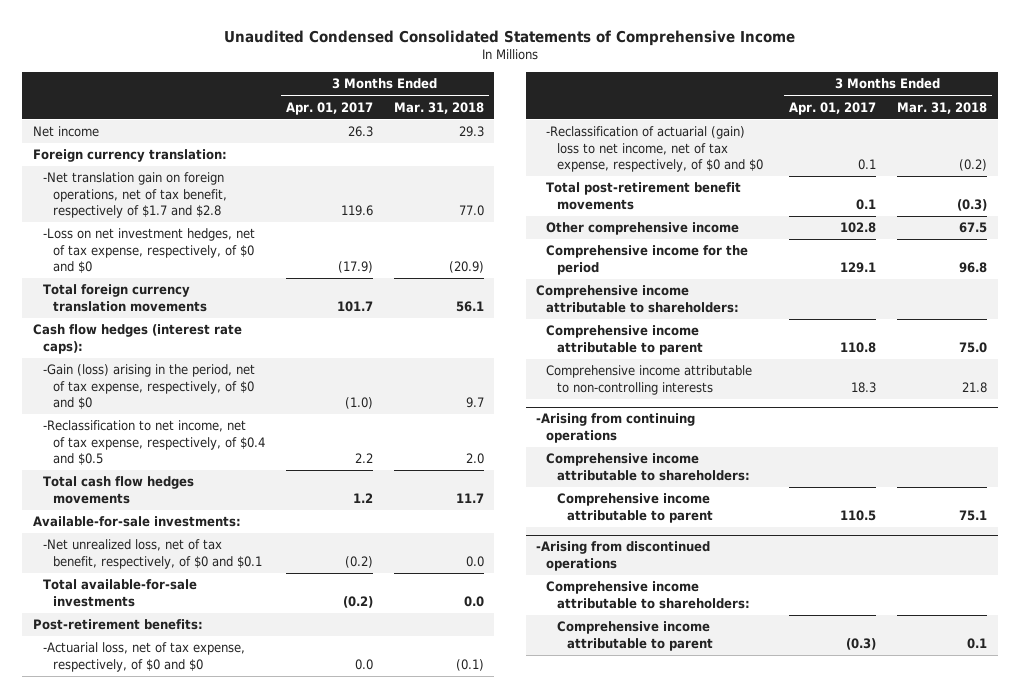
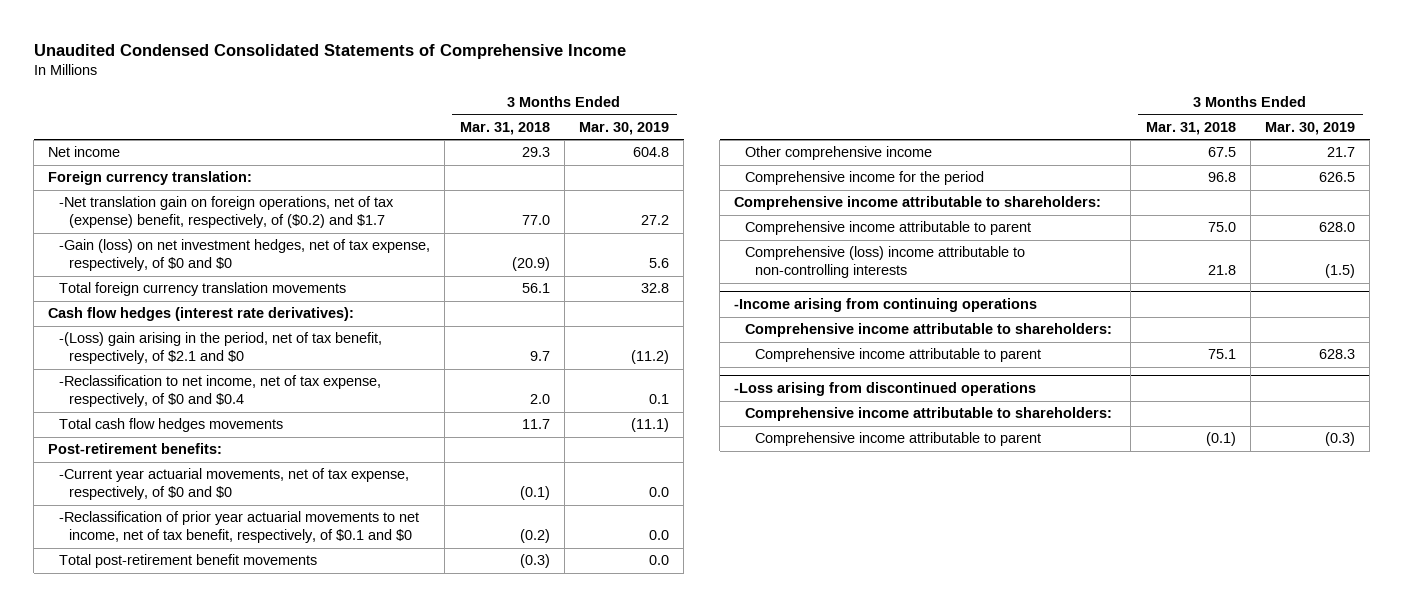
- | 3 Months Ended Apr. 01, 2017 | 3 Months Ended Mar. 31, 2018
+ | 3 Months Ended Mar. 31, 2018 | 3 Months Ended Mar. 30, 2019
- -Net translation gain on foreign operations, net of tax benefit, respectively of $1.7 and $2.8 | 119.6 | 77.0
- -Loss on net investment hedges, net of tax expense, respectively, of $0 and $0 | (17.9) | (20.9)
+ -Net translation gain on foreign operations, net of tax (expense) benefit, respectively, of ($0.2) and $1.7 | 77.0 | 27.2
+ -Gain (loss) on net investment hedges, net of tax expense, respectively, of $0 and $0 | (20.9) | 5.6
- Cash flow hedges (interest rate caps):
- -Gain (loss) arising in the period, net of tax expense, respectively, of $0 and $0 | (1.0) | 9.7
- -Reclassification to net income, net of tax expense, respectively, of $0.4 and $0.5 | 2.2 | 2.0
+ Cash flow hedges (interest rate derivatives):
+ -(Loss) gain arising in the period, net of tax benefit, respectively, of $2.1 and $0 | 9.7 | (11.2)
+ -Reclassification to net income, net of tax expense, respectively, of $0 and $0.4 | 2.0 | 0.1
- Available-for-sale investments:
- -Net unrealized loss, net of tax benefit, respectively, of $0 and $0.1 | (0.2) | 0.0
- Total available-for-sale investments | (0.2) | 0.0
- -Actuarial loss, net of tax expense, respectively, of $0 and $0 | 0.0 | (0.1)
- -Reclassification of actuarial (gain) loss to net income, net of tax expense, respectively, of $0 and $0 | 0.1 | (0.2)
+ -Current year actuarial movements, net of tax expense, respectively, of $0 and $0 | (0.1) | 0.0
+ -Reclassification of prior year actuarial movements to net income, net of tax benefit, respectively, of $0.1 and $0 | (0.2) | 0.0
- Comprehensive income attributable to non-controlling interests | 18.3 | 21.8
- -Arising from continuing operations
+ Comprehensive (loss) income attributable to non-controlling interests | 21.8 | (1.5)
+ -Income arising from continuing operations
- -Arising from discontinued operations
+ -Loss arising from discontinued operations
- Comprehensive income attributable to parent | (0.3) | 0.1
+ Comprehensive income attributable to parent | (0.1) | (0.3)

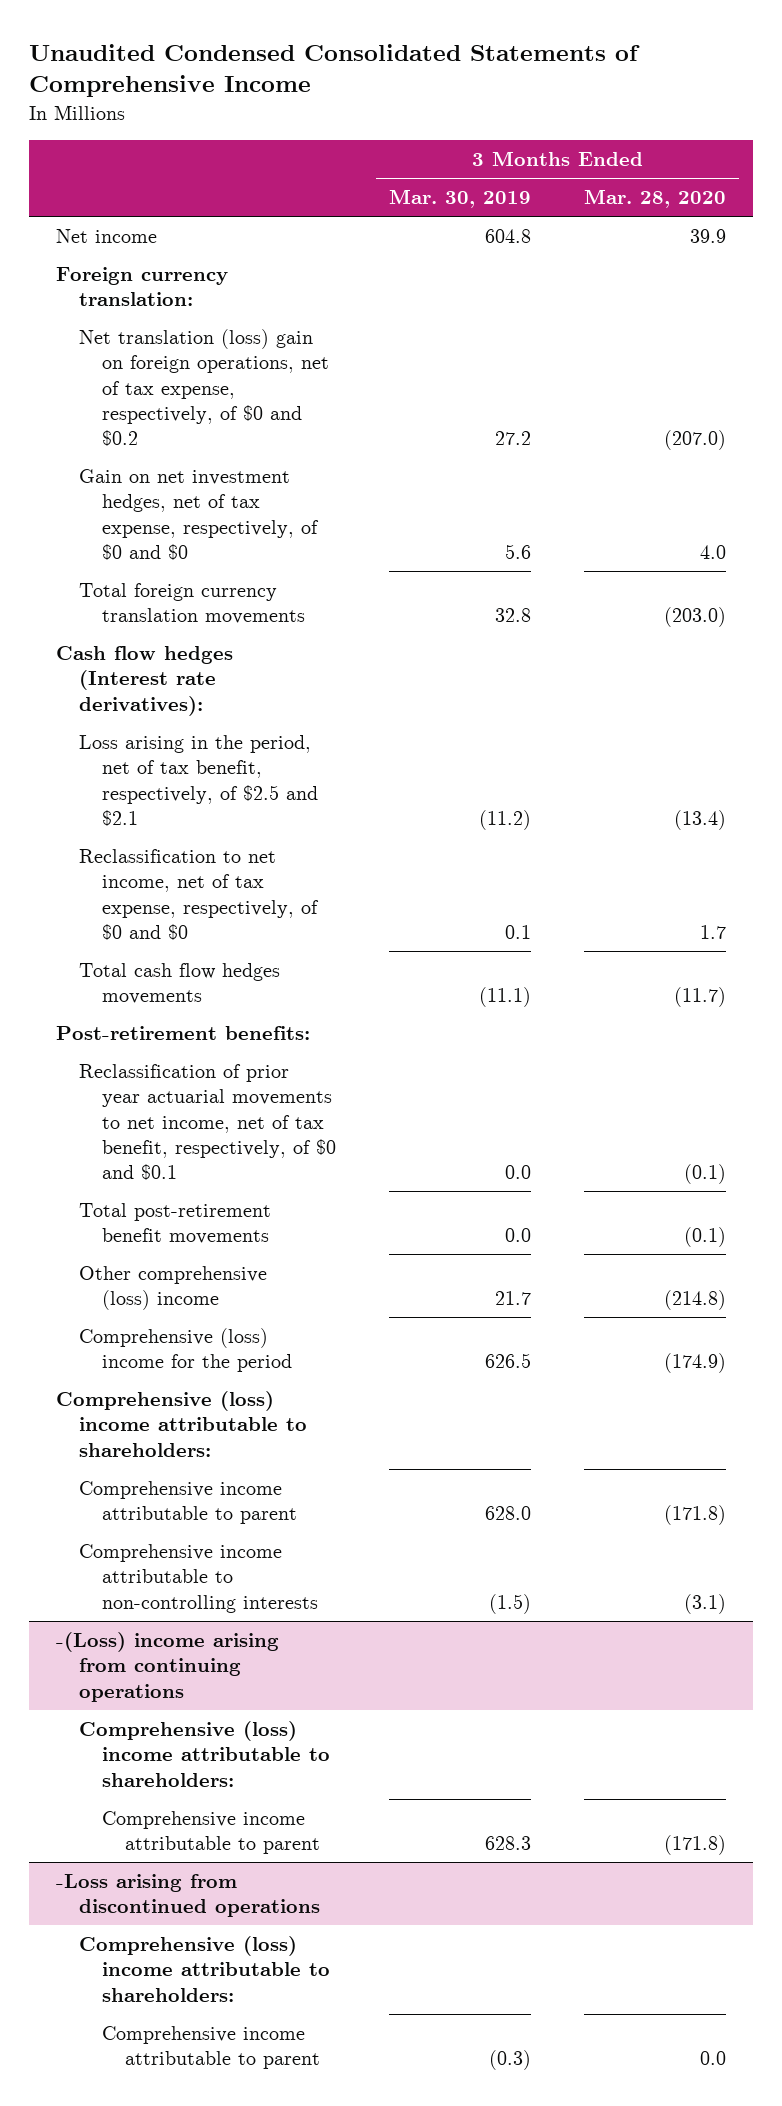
- | 3 Months Ended Mar. 31, 2018 | 3 Months Ended Mar. 30, 2019
+ | 3 Months Ended Mar. 30, 2019 | 3 Months Ended Mar. 28, 2020
- -Net translation gain on foreign operations, net of tax (expense) benefit, respectively, of ($0.2) and $1.7 | 77.0 | 27.2
- -Gain (loss) on net investment hedges, net of tax expense, respectively, of $0 and $0 | (20.9) | 5.6
+ Net translation (loss) gain on foreign operations, net of tax expense, respectively, of $0 and $0.2 | 27.2 | (207.0)
+ Gain on net investment hedges, net of tax expense, respectively, of $0 and $0 | 5.6 | 4.0
- Cash flow hedges (interest rate derivatives):
- -(Loss) gain arising in the period, net of tax benefit, respectively, of $2.1 and $0 | 9.7 | (11.2)
- -Reclassification to net income, net of tax expense, respectively, of $0 and $0.4 | 2.0 | 0.1
+ Cash flow hedges (Interest rate derivatives):
+ Loss arising in the period, net of tax benefit, respectively, of $2.5 and $2.1 | (11.2) | (13.4)
+ Reclassification to net income, net of tax expense, respectively, of $0 and $0 | 0.1 | 1.7
- -Current year actuarial movements, net of tax expense, respectively, of $0 and $0 | (0.1) | 0.0
- -Reclassification of prior year actuarial movements to net income, net of tax benefit, respectively, of $0.1 and $0 | (0.2) | 0.0
+ Reclassification of prior year actuarial movements to net income, net of tax benefit, respectively, of $0 and $0.1 | 0.0 | (0.1)
- Other comprehensive income | 67.5 | 21.7
- Comprehensive income for the period | 96.8 | 626.5
- Comprehensive income attributable to shareholders:
+ Other comprehensive (loss) income | 21.7 | (214.8)
+ Comprehensive (loss) income for the period | 626.5 | (174.9)
+ Comprehensive (loss) income attributable to shareholders:
- Comprehensive (loss) income attributable to non-controlling interests | 21.8 | (1.5)
- -Income arising from continuing operations
- Comprehensive income attributable to shareholders:
+ Comprehensive income attributable to non-controlling interests | (1.5) | (3.1)
+ -(Loss) income arising from continuing operations
+ Comprehensive (loss) income attributable to shareholders:
@ -Loss arising from discontinued operations
- Comprehensive income attributable to shareholders:
+ Comprehensive (loss) income attributable to shareholders:

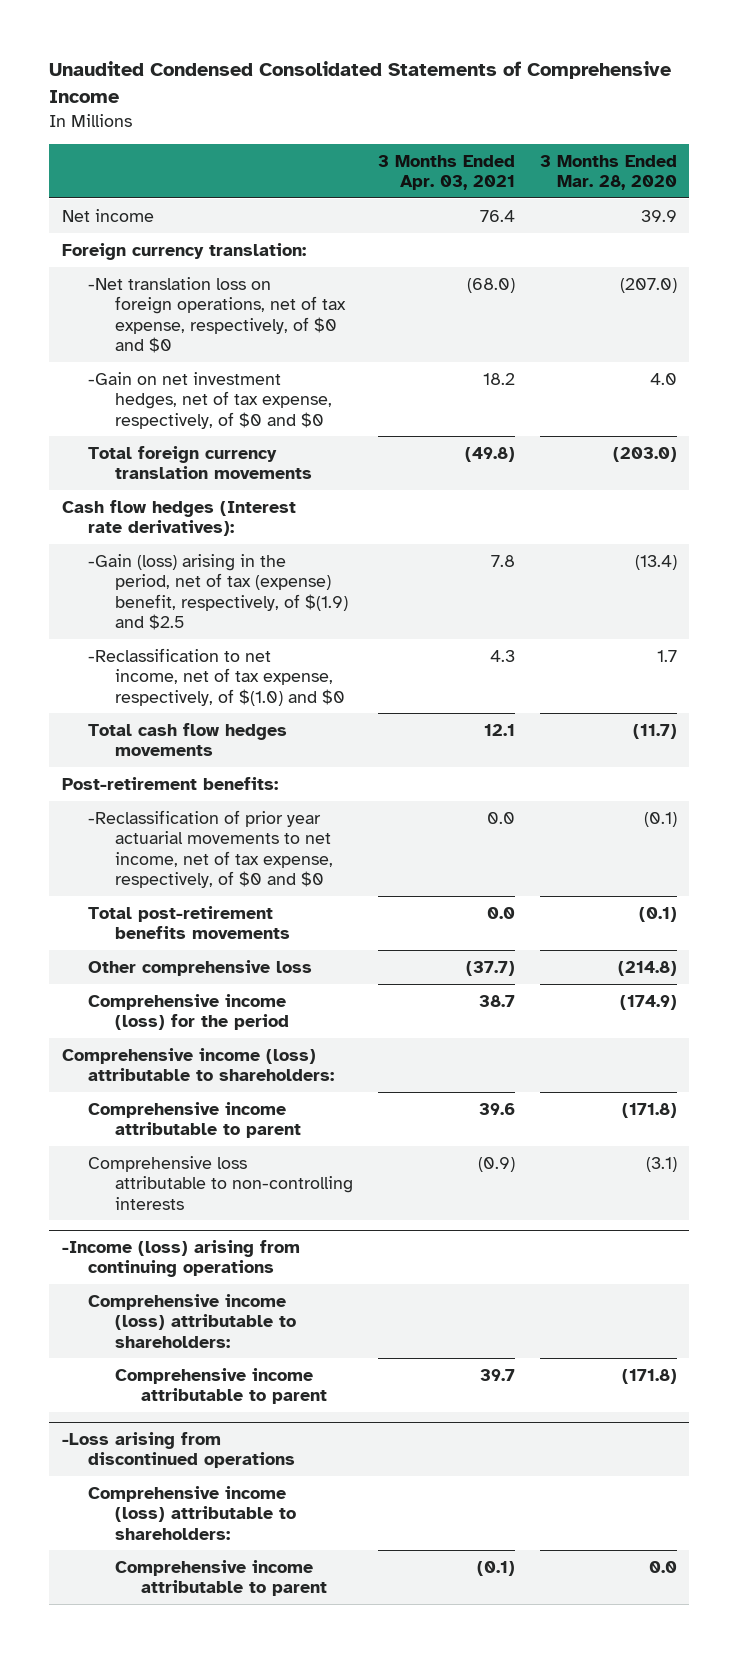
- | 3 Months Ended Mar. 30, 2019 | 3 Months Ended Mar. 28, 2020
+ | 3 Months Ended Apr. 03, 2021 | 3 Months Ended Mar. 28, 2020
- Net translation (loss) gain on foreign operations, net of tax expense, respectively, of $0 and $0.2 | 27.2 | (207.0)
- Gain on net investment hedges, net of tax expense, respectively, of $0 and $0 | 5.6 | 4.0
+ -Net translation loss on foreign operations, net of tax expense, respectively, of $0 and $0 | (68.0) | (207.0)
+ -Gain on net investment hedges, net of tax expense, respectively, of $0 and $0 | 18.2 | 4.0
- Loss arising in the period, net of tax benefit, respectively, of $2.5 and $2.1 | (11.2) | (13.4)
- Reclassification to net income, net of tax expense, respectively, of $0 and $0 | 0.1 | 1.7
+ -Gain (loss) arising in the period, net of tax (expense) benefit, respectively, of $(1.9) and $2.5 | 7.8 | (13.4)
+ -Reclassification to net income, net of tax expense, respectively, of $(1.0) and $0 | 4.3 | 1.7
- Reclassification of prior year actuarial movements to net income, net of tax benefit, respectively, of $0 and $0.1 | 0.0 | (0.1)
- Total post-retirement benefit movements | 0.0 | (0.1)
- Other comprehensive (loss) income | 21.7 | (214.8)
- Comprehensive (loss) income for the period | 626.5 | (174.9)
- Comprehensive (loss) income attributable to shareholders:
+ -Reclassification of prior year actuarial movements to net income, net of tax expense, respectively, of $0 and $0 | 0.0 | (0.1)
+ Total post-retirement benefits movements | 0.0 | (0.1)
+ Other comprehensive loss | (37.7) | (214.8)
+ Comprehensive income (loss) for the period | 38.7 | (174.9)
+ Comprehensive income (loss) attributable to shareholders:
- Comprehensive income attributable to non-controlling interests | (1.5) | (3.1)
- -(Loss) income arising from continuing operations
- Comprehensive (loss) income attributable to shareholders:
+ Comprehensive loss attributable to non-controlling interests | (0.9) | (3.1)
+ -Income (loss) arising from continuing operations
+ Comprehensive income (loss) attributable to shareholders:
@ -Loss arising from discontinued operations
- Comprehensive (loss) income attributable to shareholders:
+ Comprehensive income (loss) attributable to shareholders:

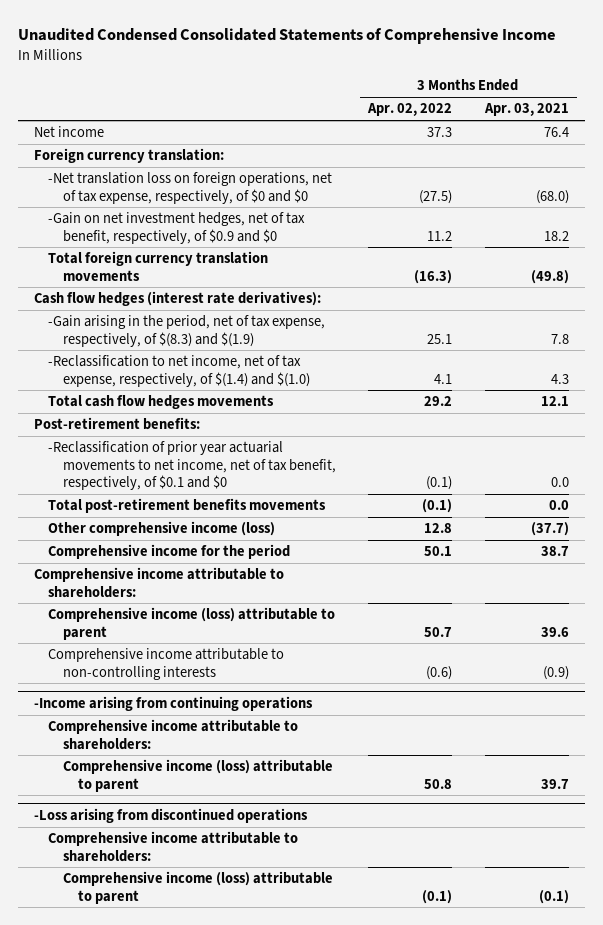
- | 3 Months Ended Apr. 03, 2021 | 3 Months Ended Mar. 28, 2020
+ | 3 Months Ended Apr. 02, 2022 | 3 Months Ended Apr. 03, 2021
- -Gain on net investment hedges, net of tax expense, respectively, of $0 and $0 | 18.2 | 4.0
+ -Gain on net investment hedges, net of tax benefit, respectively, of $0.9 and $0 | 11.2 | 18.2
- Cash flow hedges (Interest rate derivatives):
- -Gain (loss) arising in the period, net of tax (expense) benefit, respectively, of $(1.9) and $2.5 | 7.8 | (13.4)
- -Reclassification to net income, net of tax expense, respectively, of $(1.0) and $0 | 4.3 | 1.7
+ Cash flow hedges (interest rate derivatives):
+ -Gain arising in the period, net of tax expense, respectively, of $(8.3) and $(1.9) | 25.1 | 7.8
+ -Reclassification to net income, net of tax expense, respectively, of $(1.4) and $(1.0) | 4.1 | 4.3
- -Reclassification of prior year actuarial movements to net income, net of tax expense, respectively, of $0 and $0 | 0.0 | (0.1)
+ -Reclassification of prior year actuarial movements to net income, net of tax benefit, respectively, of $0.1 and $0 | (0.1) | 0.0
- Other comprehensive loss | (37.7) | (214.8)
- Comprehensive income (loss) for the period | 38.7 | (174.9)
- Comprehensive income (loss) attributable to shareholders:
- Comprehensive income attributable to parent | 39.6 | (171.8)
- Comprehensive loss attributable to non-controlling interests | (0.9) | (3.1)
- -Income (loss) arising from continuing operations
- Comprehensive income (loss) attributable to shareholders:
- Comprehensive income attributable to parent | 39.7 | (171.8)
+ Other comprehensive income (loss) | 12.8 | (37.7)
+ Comprehensive income for the period | 50.1 | 38.7
+ Comprehensive income attributable to shareholders:
+ Comprehensive income (loss) attributable to parent | 50.7 | 39.6
+ Comprehensive income attributable to non-controlling interests | (0.6) | (0.9)
+ -Income arising from continuing operations
+ Comprehensive income attributable to shareholders:
+ Comprehensive income (loss) attributable to parent | 50.8 | 39.7
@ -Loss arising from discontinued operations
- Comprehensive income (loss) attributable to shareholders:
- Comprehensive income attributable to parent | (0.1) | 0.0
+ Comprehensive income attributable to shareholders:
+ Comprehensive income (loss) attributable to parent | (0.1) | (0.1)

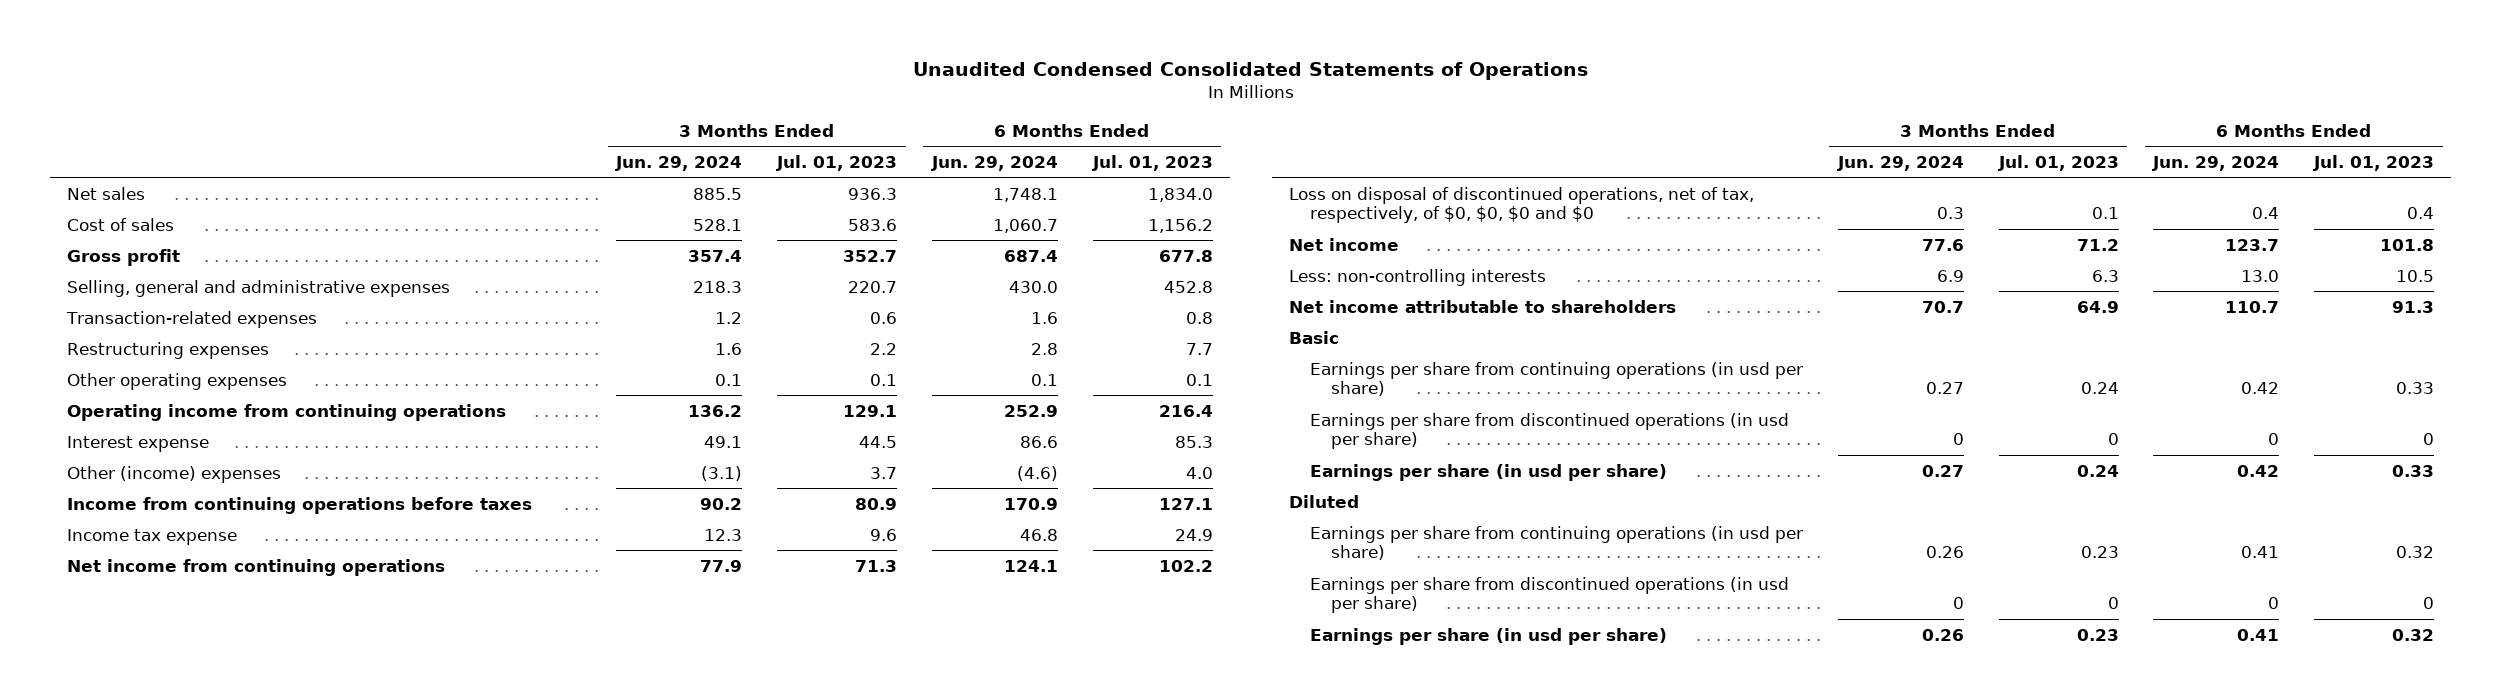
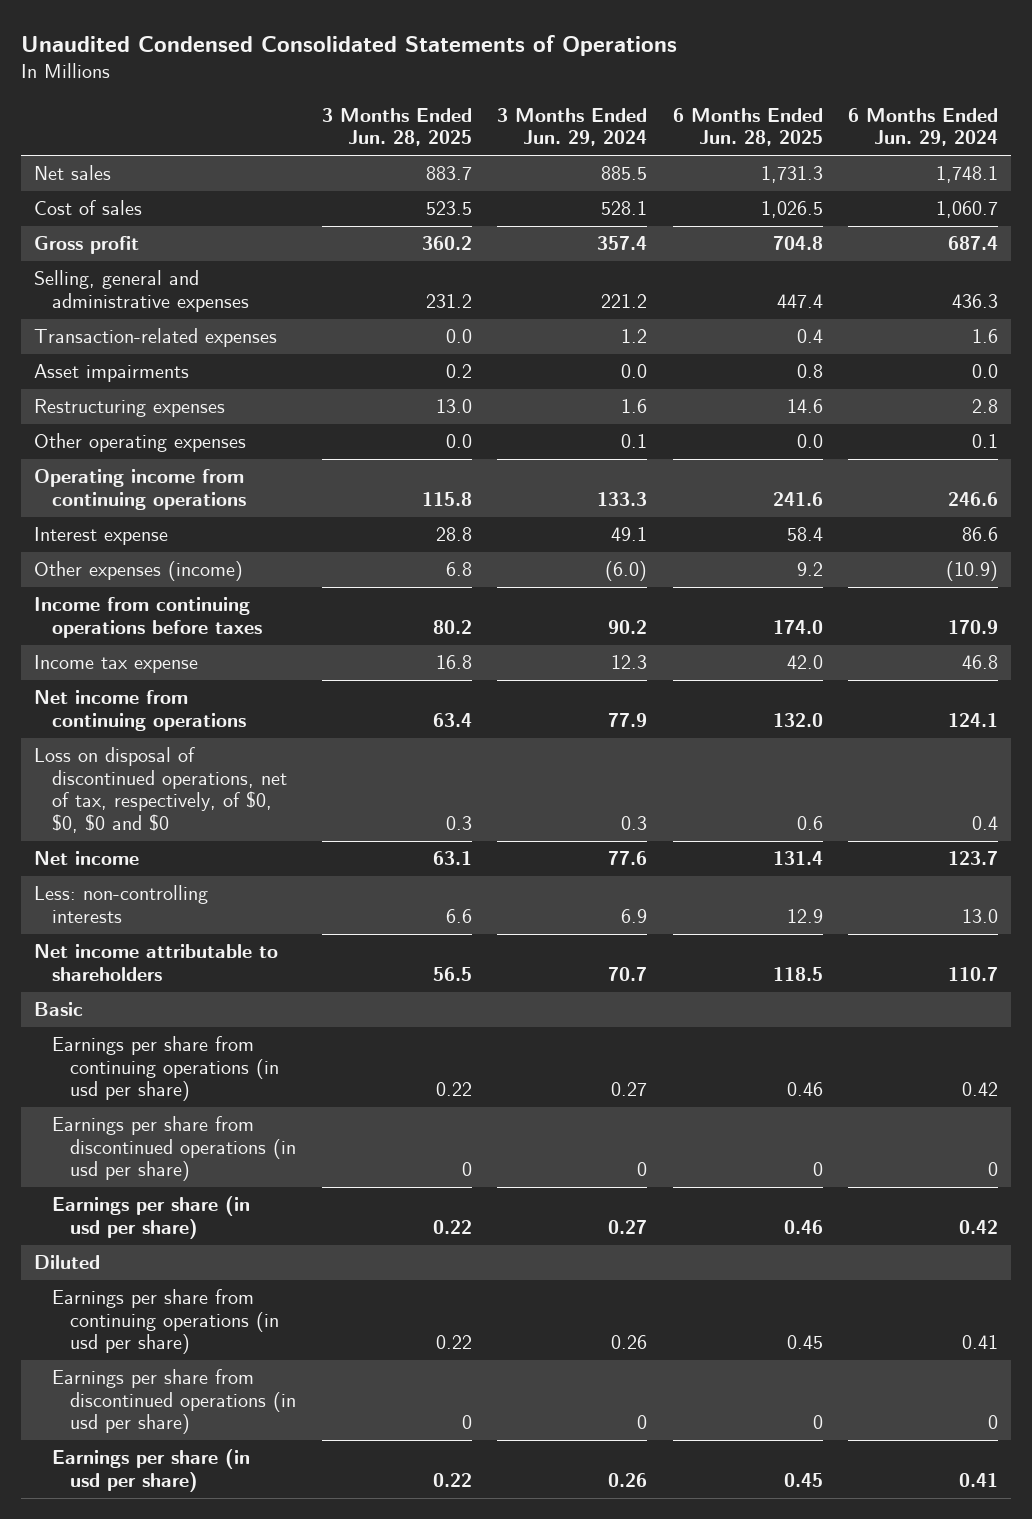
- | 3 Months Ended Jun. 29, 2024 | 3 Months Ended Jul. 01, 2023 | 6 Months Ended Jun. 29, 2024 | 6 Months Ended Jul. 01, 2023
+ | 3 Months Ended Jun. 28, 2025 | 3 Months Ended Jun. 29, 2024 | 6 Months Ended Jun. 28, 2025 | 6 Months Ended Jun. 29, 2024
- Selling, general and administrative expenses | 218.3 | 220.7 | 430.0 | 452.8
+ Selling, general and administrative expenses | 231.2 | 221.2 | 447.4 | 436.3
+ Asset impairments | 0.2 | 0.0 | 0.8 | 0.0
- Operating income from continuing operations | 136.2 | 129.1 | 252.9 | 216.4
+ Operating income from continuing operations | 115.8 | 133.3 | 241.6 | 246.6
- Other (income) expenses | (3.1) | 3.7 | (4.6) | 4.0
+ Other expenses (income) | 6.8 | (6.0) | 9.2 | (10.9)

